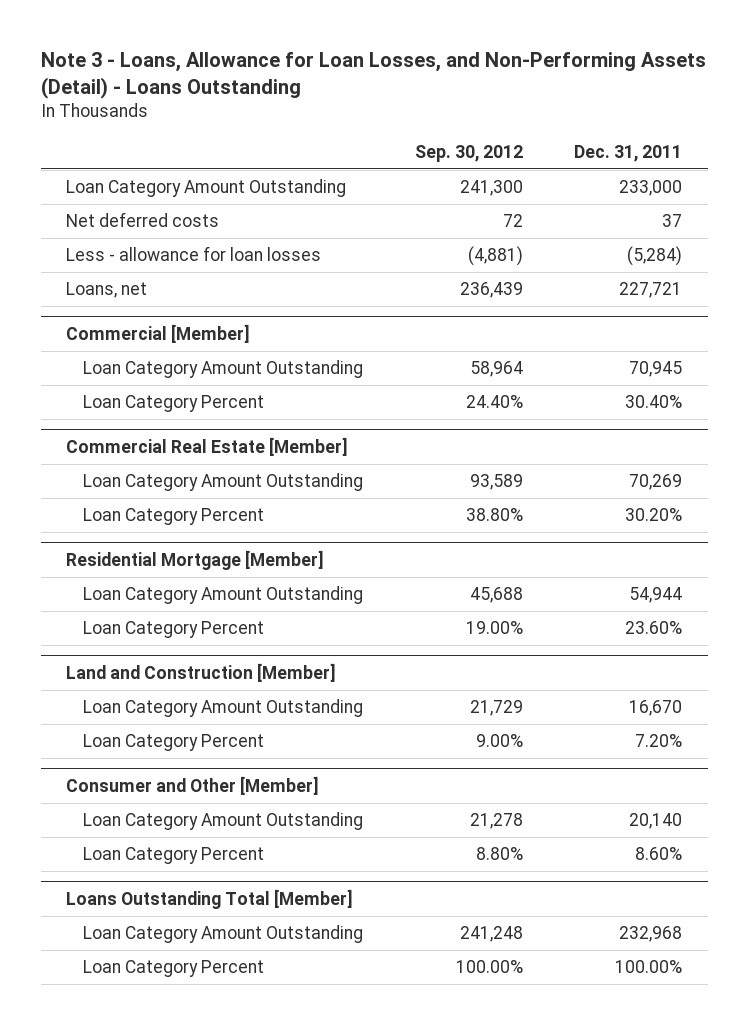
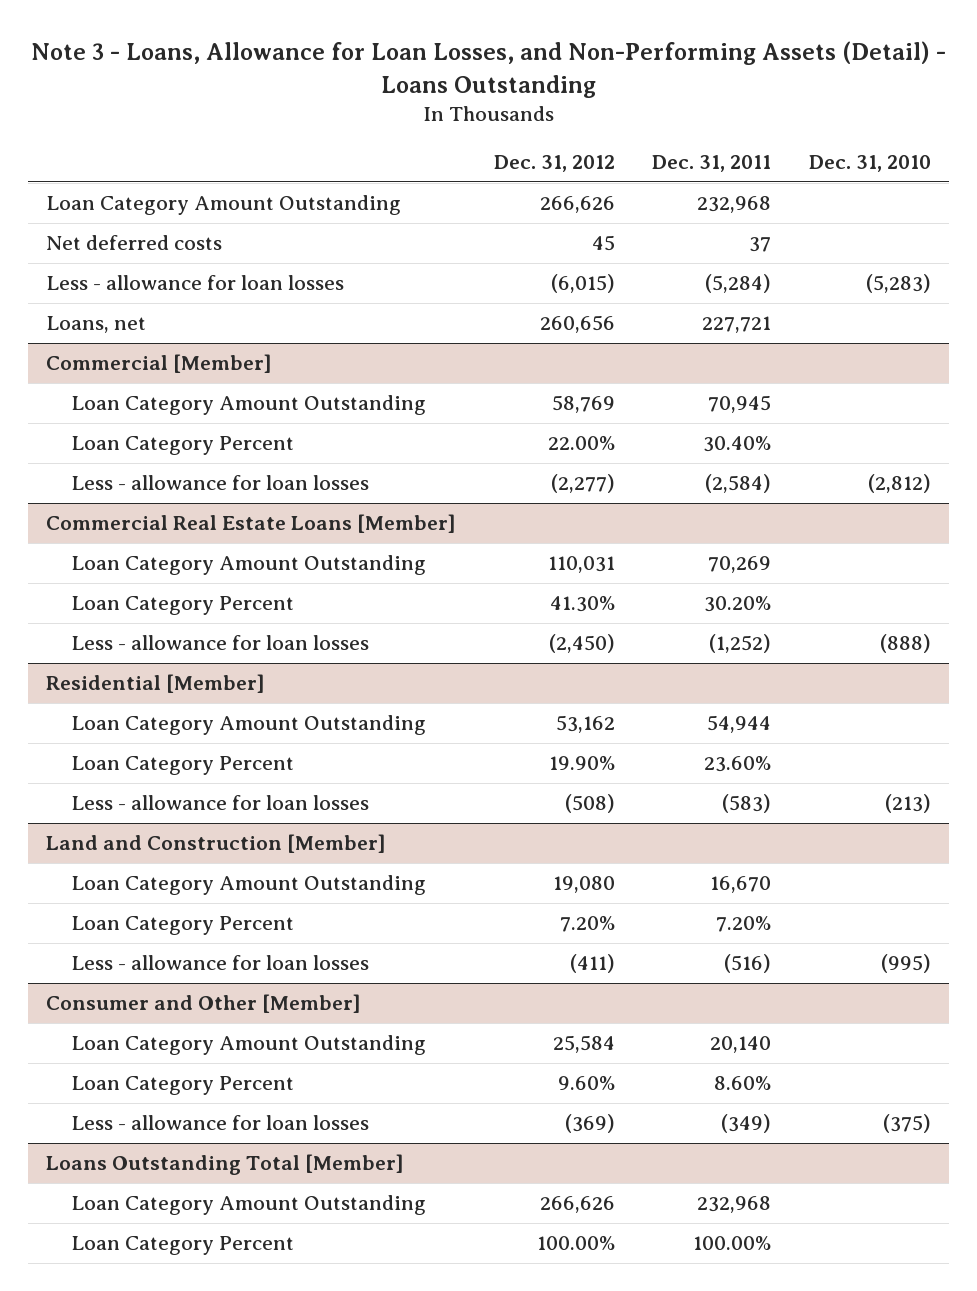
- | Sep. 30, 2012 | Dec. 31, 2011
+ | Dec. 31, 2012 | Dec. 31, 2011 | Dec. 31, 2010
- Loan Category Amount Outstanding | 241,300 | 233,000
+ Loan Category Amount Outstanding | 266,626 | 232,968 |
- Commercial Real Estate [Member]
@ Commercial [Member]
+ Less - allowance for loan losses | (2,277) | (2,584) | (2,812)
+ Commercial Real Estate Loans [Member]
- Residential Mortgage [Member]
+ Less - allowance for loan losses | (2,450) | (1,252) | (888)
+ Residential [Member]
+ Less - allowance for loan losses | (508) | (583) | (213)
@ Land and Construction [Member]
+ Less - allowance for loan losses | (411) | (516) | (995)
@ Consumer and Other [Member]
+ Less - allowance for loan losses | (369) | (349) | (375)

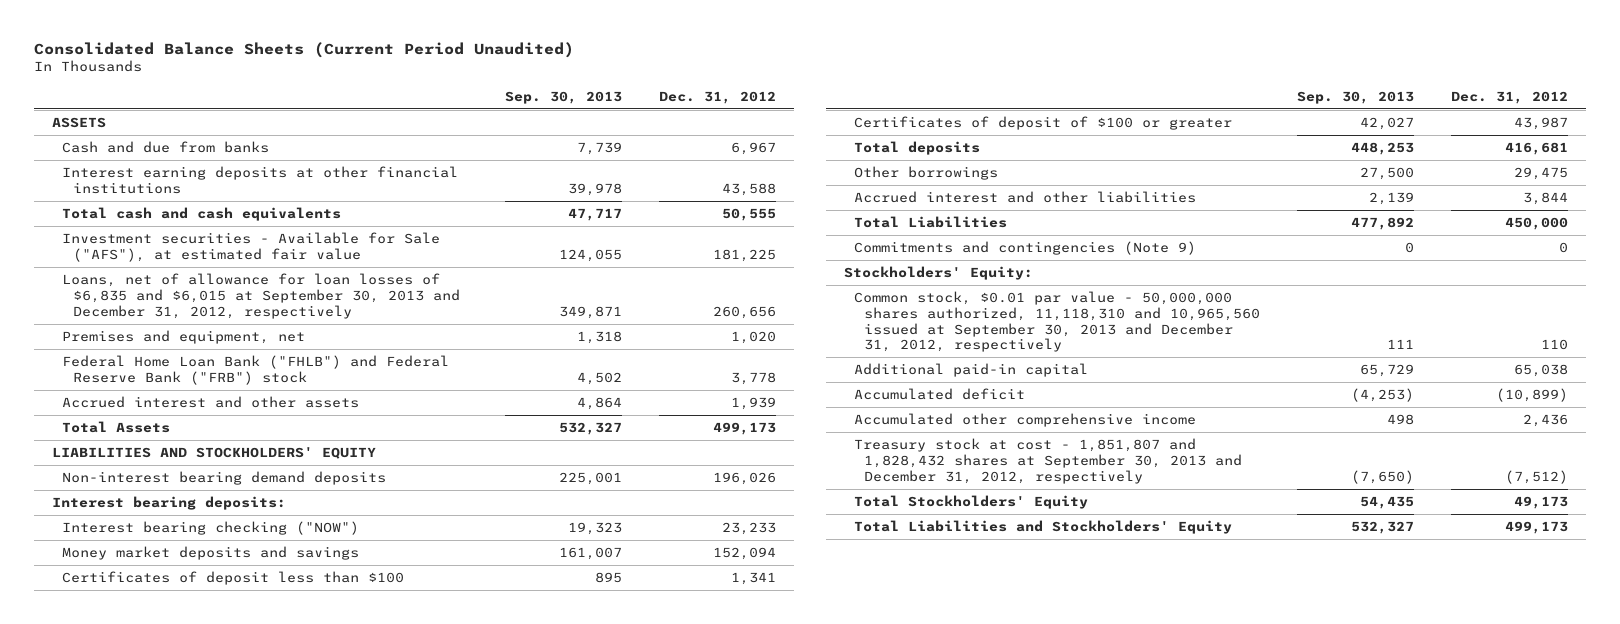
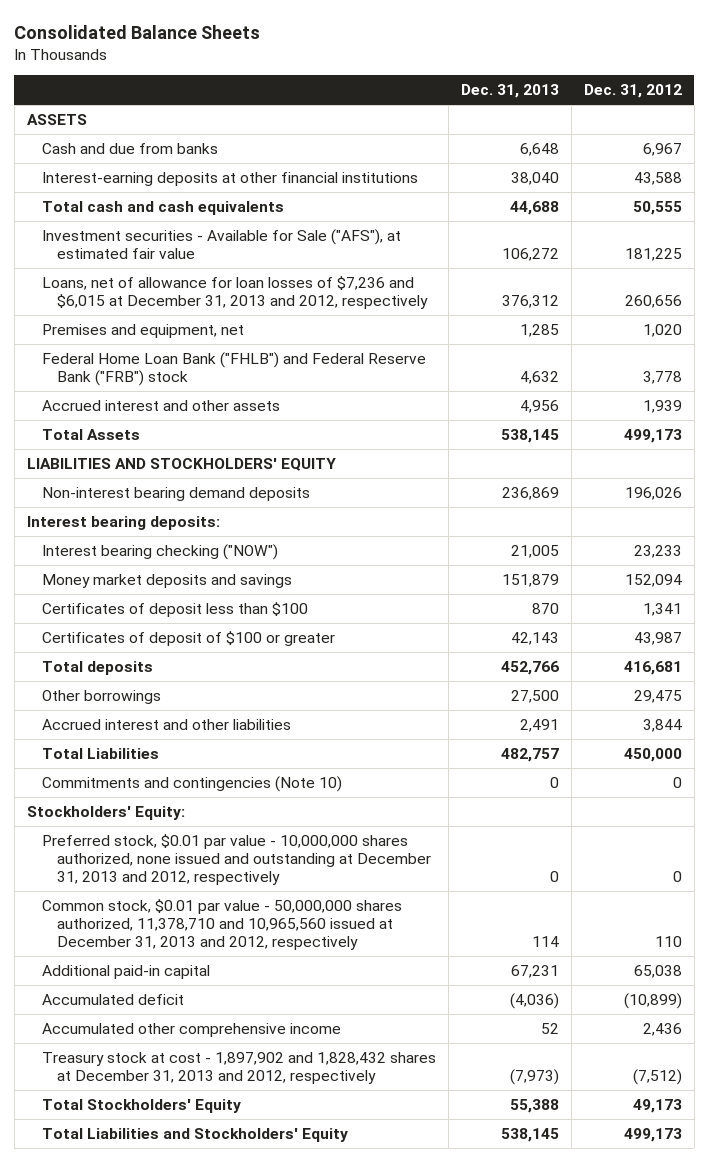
- Consolidated Balance Sheets (Current Period Unaudited)
+ Consolidated Balance Sheets
- | Sep. 30, 2013 | Dec. 31, 2012
+ | Dec. 31, 2013 | Dec. 31, 2012
- Interest earning deposits at other financial institutions | 39,978 | 43,588
+ Interest-earning deposits at other financial institutions | 38,040 | 43,588
- Loans, net of allowance for loan losses of $6,835 and $6,015 at September 30, 2013 and December 31, 2012, respectively | 349,871 | 260,656
+ Loans, net of allowance for loan losses of $7,236 and $6,015 at December 31, 2013 and 2012, respectively | 376,312 | 260,656
- Commitments and contingencies (Note 9) | 0 | 0
+ Commitments and contingencies (Note 10) | 0 | 0
- Common stock, $0.01 par value - 50,000,000 shares authorized, 11,118,310 and 10,965,560 issued at September 30, 2013 and December 31, 2012, respectively | 111 | 110
+ Preferred stock, $0.01 par value - 10,000,000 shares authorized, none issued and outstanding at December 31, 2013 and 2012, respectively | 0 | 0
+ Common stock, $0.01 par value - 50,000,000 shares authorized, 11,378,710 and 10,965,560 issued at December 31, 2013 and 2012, respectively | 114 | 110
- Treasury stock at cost - 1,851,807 and 1,828,432 shares at September 30, 2013 and December 31, 2012, respectively | (7,650) | (7,512)
+ Treasury stock at cost - 1,897,902 and 1,828,432 shares at December 31, 2013 and 2012, respectively | (7,973) | (7,512)

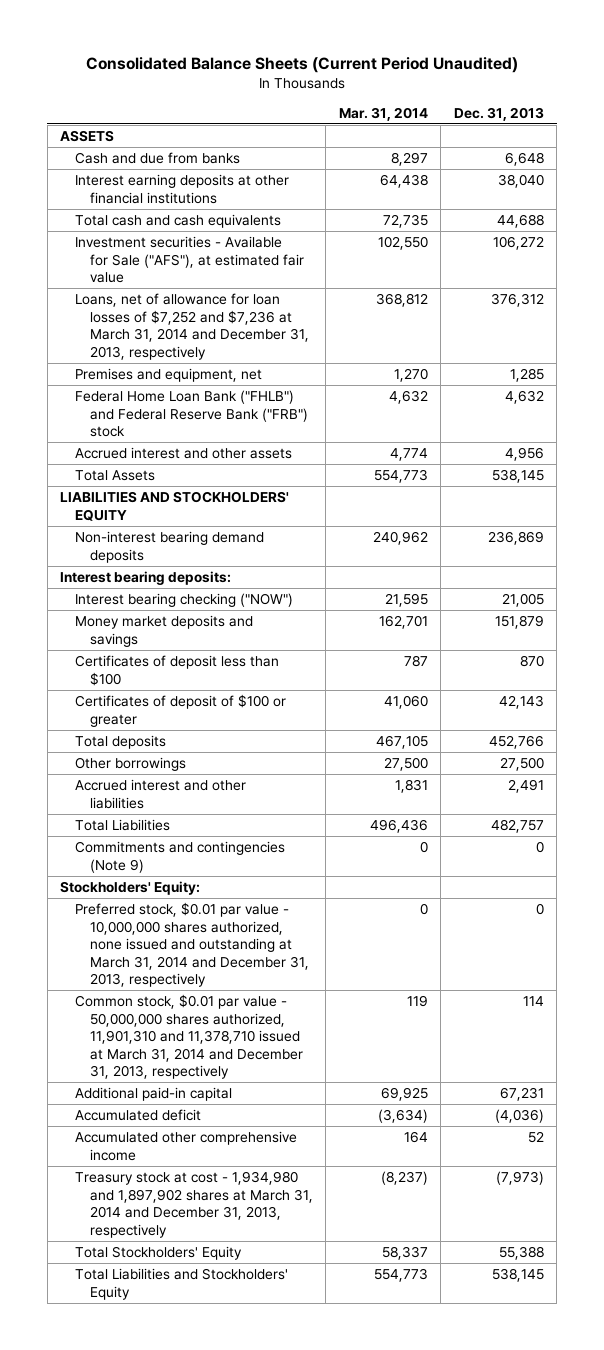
- Consolidated Balance Sheets
+ Consolidated Balance Sheets (Current Period Unaudited)
- | Dec. 31, 2013 | Dec. 31, 2012
+ | Mar. 31, 2014 | Dec. 31, 2013
- Interest-earning deposits at other financial institutions | 38,040 | 43,588
+ Interest earning deposits at other financial institutions | 64,438 | 38,040
- Loans, net of allowance for loan losses of $7,236 and $6,015 at December 31, 2013 and 2012, respectively | 376,312 | 260,656
+ Loans, net of allowance for loan losses of $7,252 and $7,236 at March 31, 2014 and December 31, 2013, respectively | 368,812 | 376,312
- Commitments and contingencies (Note 10) | 0 | 0
+ Commitments and contingencies (Note 9) | 0 | 0
- Preferred stock, $0.01 par value - 10,000,000 shares authorized, none issued and outstanding at December 31, 2013 and 2012, respectively | 0 | 0
- Common stock, $0.01 par value - 50,000,000 shares authorized, 11,378,710 and 10,965,560 issued at December 31, 2013 and 2012, respectively | 114 | 110
+ Preferred stock, $0.01 par value - 10,000,000 shares authorized, none issued and outstanding at March 31, 2014 and December 31, 2013, respectively | 0 | 0
+ Common stock, $0.01 par value - 50,000,000 shares authorized, 11,901,310 and 11,378,710 issued at March 31, 2014 and December 31, 2013, respectively | 119 | 114
- Treasury stock at cost - 1,897,902 and 1,828,432 shares at December 31, 2013 and 2012, respectively | (7,973) | (7,512)
+ Treasury stock at cost - 1,934,980 and 1,897,902 shares at March 31, 2014 and December 31, 2013, respectively | (8,237) | (7,973)

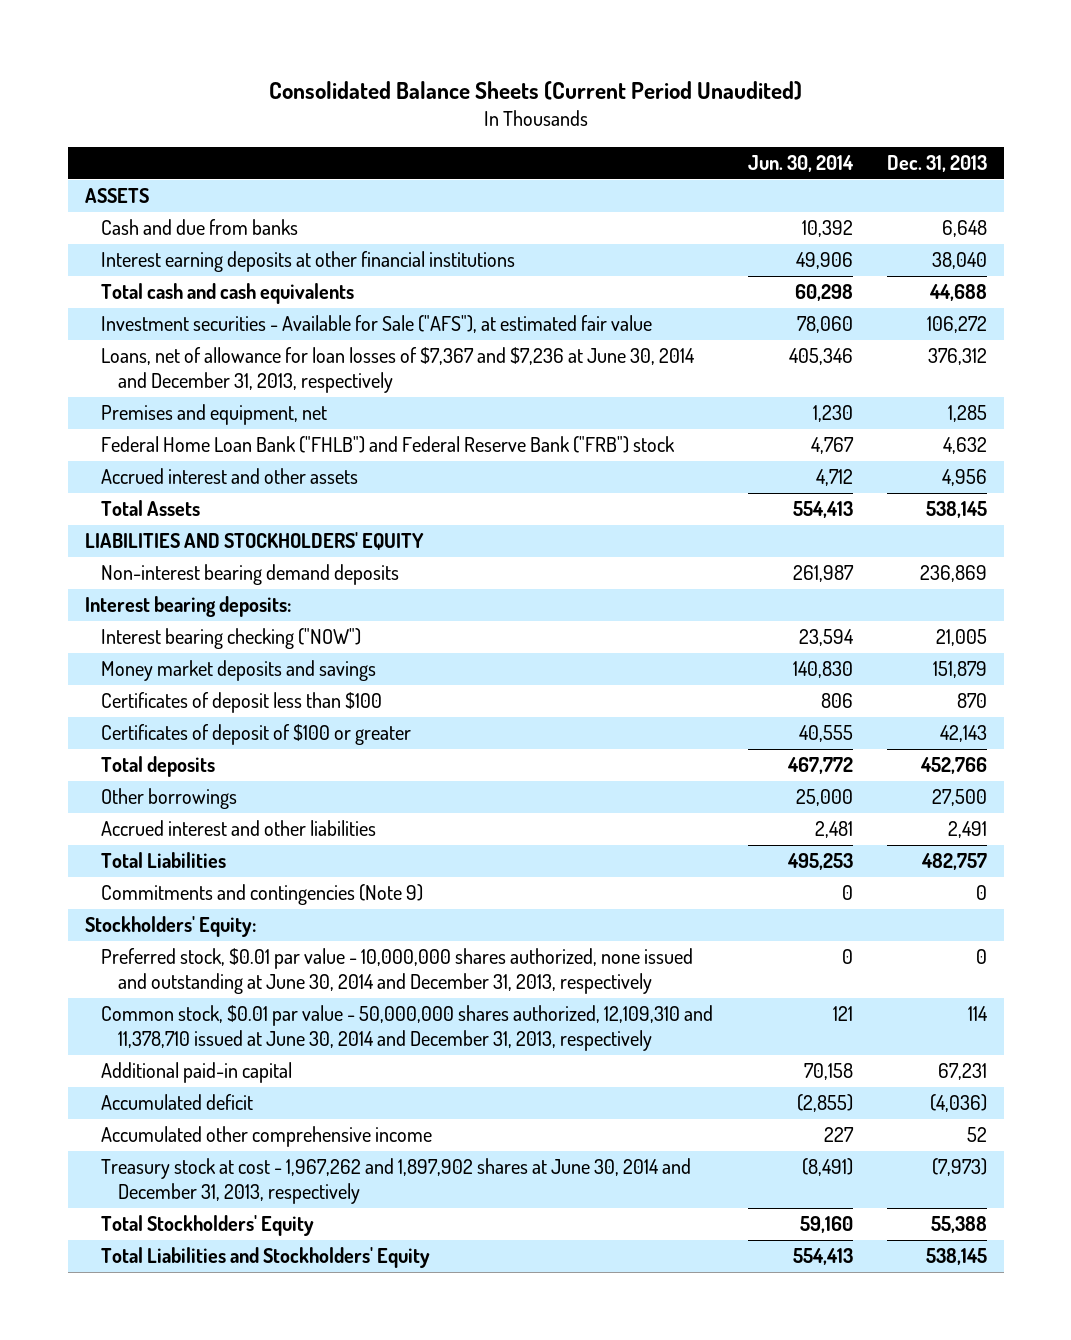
- | Mar. 31, 2014 | Dec. 31, 2013
+ | Jun. 30, 2014 | Dec. 31, 2013
- Loans, net of allowance for loan losses of $7,252 and $7,236 at March 31, 2014 and December 31, 2013, respectively | 368,812 | 376,312
+ Loans, net of allowance for loan losses of $7,367 and $7,236 at June 30, 2014 and December 31, 2013, respectively | 405,346 | 376,312
- Preferred stock, $0.01 par value - 10,000,000 shares authorized, none issued and outstanding at March 31, 2014 and December 31, 2013, respectively | 0 | 0
- Common stock, $0.01 par value - 50,000,000 shares authorized, 11,901,310 and 11,378,710 issued at March 31, 2014 and December 31, 2013, respectively | 119 | 114
+ Preferred stock, $0.01 par value - 10,000,000 shares authorized, none issued and outstanding at June 30, 2014 and December 31, 2013, respectively | 0 | 0
+ Common stock, $0.01 par value - 50,000,000 shares authorized, 12,109,310 and 11,378,710 issued at June 30, 2014 and December 31, 2013, respectively | 121 | 114
- Treasury stock at cost - 1,934,980 and 1,897,902 shares at March 31, 2014 and December 31, 2013, respectively | (8,237) | (7,973)
+ Treasury stock at cost - 1,967,262 and 1,897,902 shares at June 30, 2014 and December 31, 2013, respectively | (8,491) | (7,973)

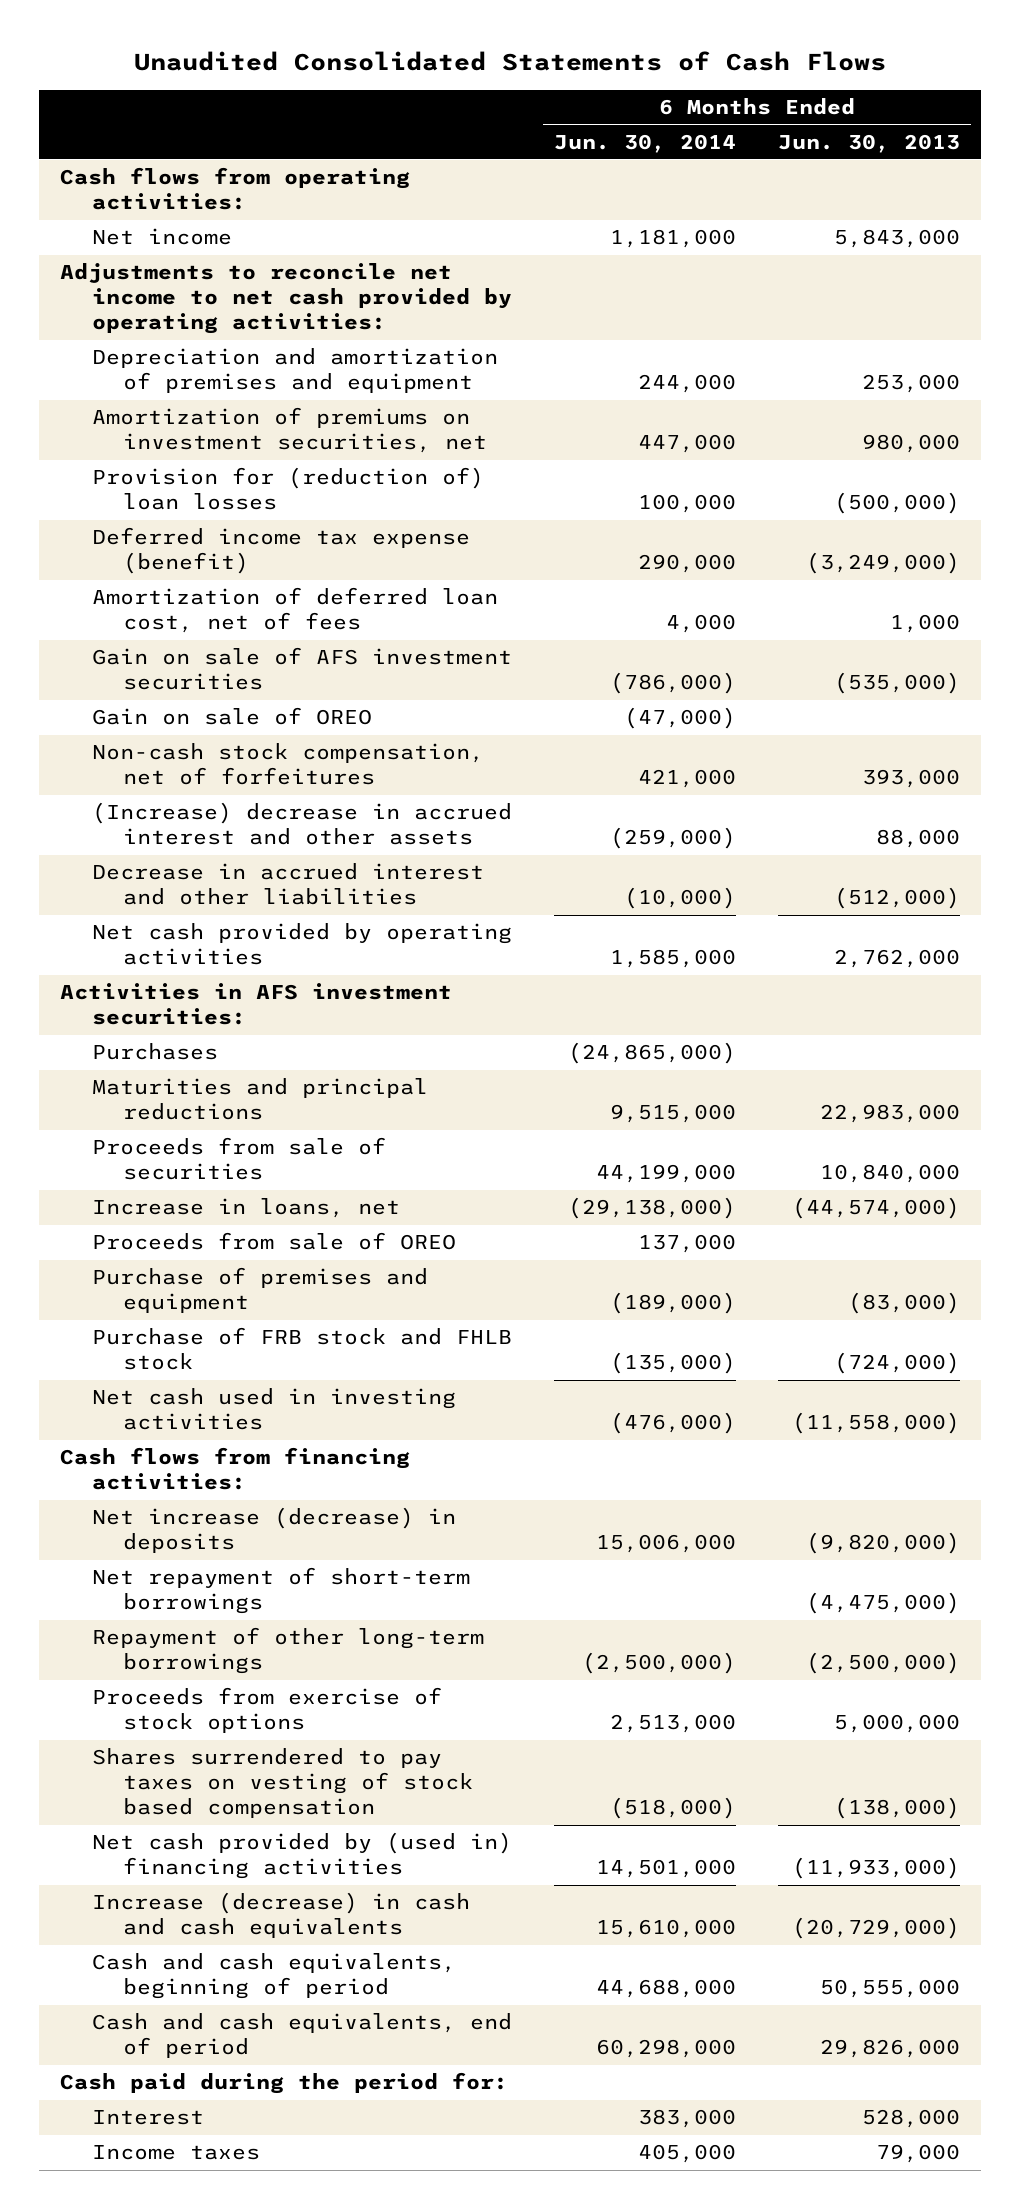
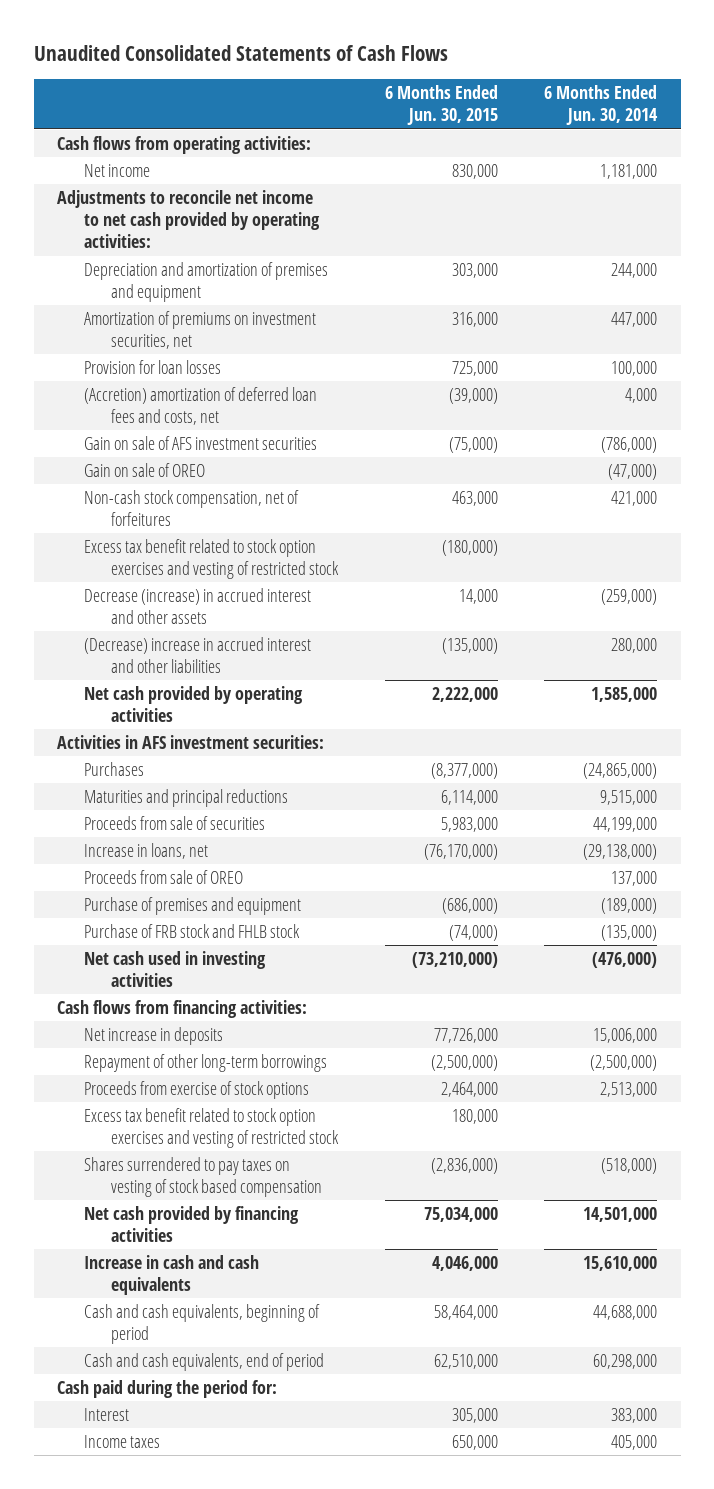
- | 6 Months Ended Jun. 30, 2014 | 6 Months Ended Jun. 30, 2013
+ | 6 Months Ended Jun. 30, 2015 | 6 Months Ended Jun. 30, 2014
- Provision for (reduction of) loan losses | 100,000 | (500,000)
- Deferred income tax expense (benefit) | 290,000 | (3,249,000)
- Amortization of deferred loan cost, net of fees | 4,000 | 1,000
+ Provision for loan losses | 725,000 | 100,000
+ (Accretion) amortization of deferred loan fees and costs, net | (39,000) | 4,000
- (Increase) decrease in accrued interest and other assets | (259,000) | 88,000
- Decrease in accrued interest and other liabilities | (10,000) | (512,000)
+ Excess tax benefit related to stock option exercises and vesting of restricted stock | (180,000) |
+ Decrease (increase) in accrued interest and other assets | 14,000 | (259,000)
+ (Decrease) increase in accrued interest and other liabilities | (135,000) | 280,000
- Net increase (decrease) in deposits | 15,006,000 | (9,820,000)
- Net repayment of short-term borrowings | | (4,475,000)
+ Net increase in deposits | 77,726,000 | 15,006,000
+ Excess tax benefit related to stock option exercises and vesting of restricted stock | 180,000 |
- Net cash provided by (used in) financing activities | 14,501,000 | (11,933,000)
- Increase (decrease) in cash and cash equivalents | 15,610,000 | (20,729,000)
+ Net cash provided by financing activities | 75,034,000 | 14,501,000
+ Increase in cash and cash equivalents | 4,046,000 | 15,610,000

